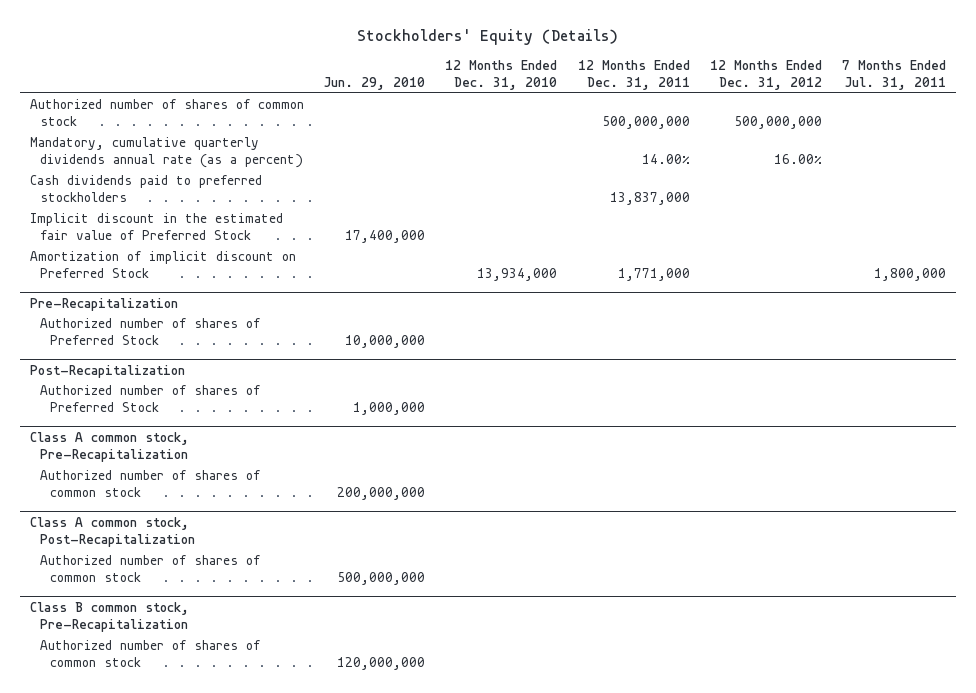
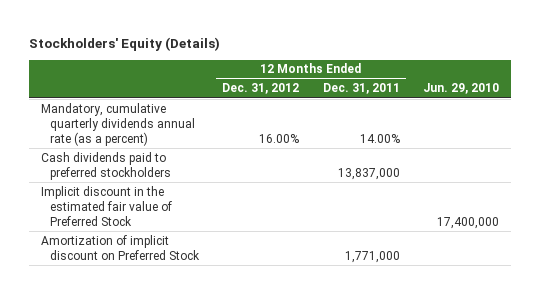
- | Jun. 29, 2010 | 12 Months Ended Dec. 31, 2010 | 12 Months Ended Dec. 31, 2011 | 12 Months Ended Dec. 31, 2012 | 7 Months Ended Jul. 31, 2011
+ | 12 Months Ended Dec. 31, 2012 | 12 Months Ended Dec. 31, 2011 | Jun. 29, 2010
- Authorized number of shares of common stock | | | 500,000,000 | 500,000,000 |
- Pre-Recapitalization
- Authorized number of shares of Preferred Stock | 10,000,000 | | | |
- Post-Recapitalization
- Authorized number of shares of Preferred Stock | 1,000,000 | | | |
- Class A common stock, Pre-Recapitalization
- Authorized number of shares of common stock | 200,000,000 | | | |
- Class A common stock, Post-Recapitalization
- Authorized number of shares of common stock | 500,000,000 | | | |
- Class B common stock, Pre-Recapitalization
- Authorized number of shares of common stock | 120,000,000 | | | |

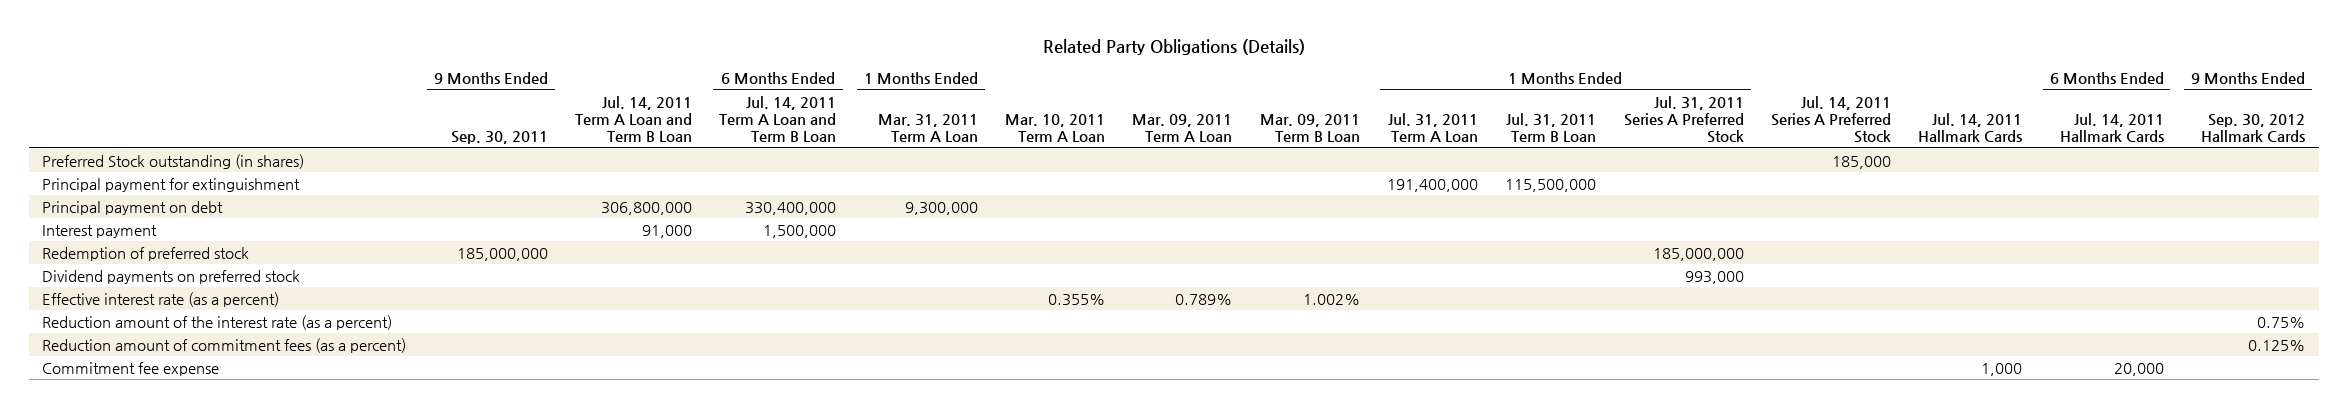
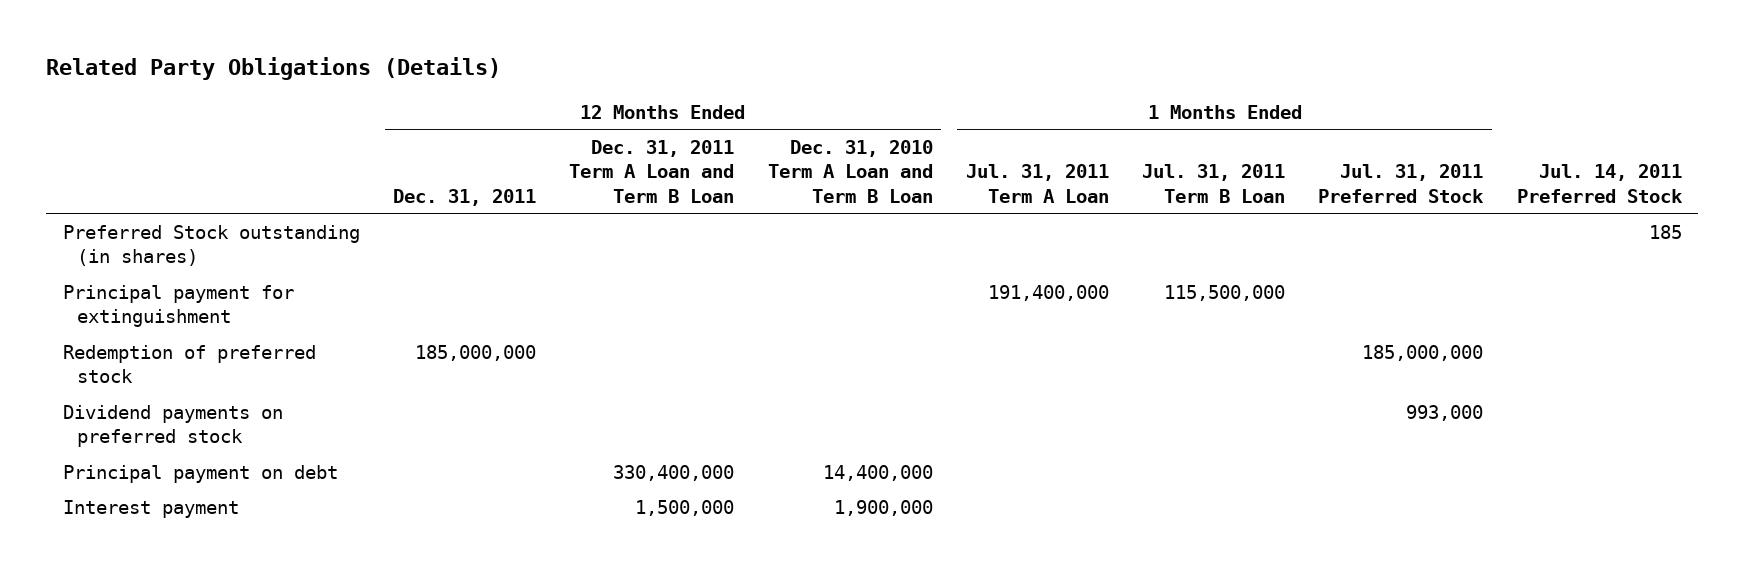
- | 9 Months Ended Sep. 30, 2011 | Jul. 14, 2011 Term A Loan and Term B Loan | 6 Months Ended Jul. 14, 2011 Term A Loan and Term B Loan | 1 Months Ended Mar. 31, 2011 Term A Loan | Mar. 10, 2011 Term A Loan | Mar. 09, 2011 Term A Loan | Mar. 09, 2011 Term B Loan | 1 Months Ended Jul. 31, 2011 Term A Loan | 1 Months Ended Jul. 31, 2011 Term B Loan | 1 Months Ended Jul. 31, 2011 Series A Preferred Stock | Jul. 14, 2011 Series A Preferred Stock | Jul. 14, 2011 Hallmark Cards | 6 Months Ended Jul. 14, 2011 Hallmark Cards | 9 Months Ended Sep. 30, 2012 Hallmark Cards
+ | 12 Months Ended Dec. 31, 2011 | 12 Months Ended Dec. 31, 2011 Term A Loan and Term B Loan | 12 Months Ended Dec. 31, 2010 Term A Loan and Term B Loan | 1 Months Ended Jul. 31, 2011 Term A Loan | 1 Months Ended Jul. 31, 2011 Term B Loan | 1 Months Ended Jul. 31, 2011 Preferred Stock | Jul. 14, 2011 Preferred Stock
- Effective interest rate (as a percent) | | | | | 0.355% | 0.789% | 1.002% | | | | | | |
- Reduction amount of the interest rate (as a percent) | | | | | | | | | | | | | | 0.75%
- Reduction amount of commitment fees (as a percent) | | | | | | | | | | | | | | 0.125%
- Commitment fee expense | | | | | | | | | | | | 1,000 | 20,000 |
moved down: Principal payment on debt | | 330,400,000 | 14,400,000 | | | |
moved down: Interest payment | | 1,500,000 | 1,900,000 | | | |

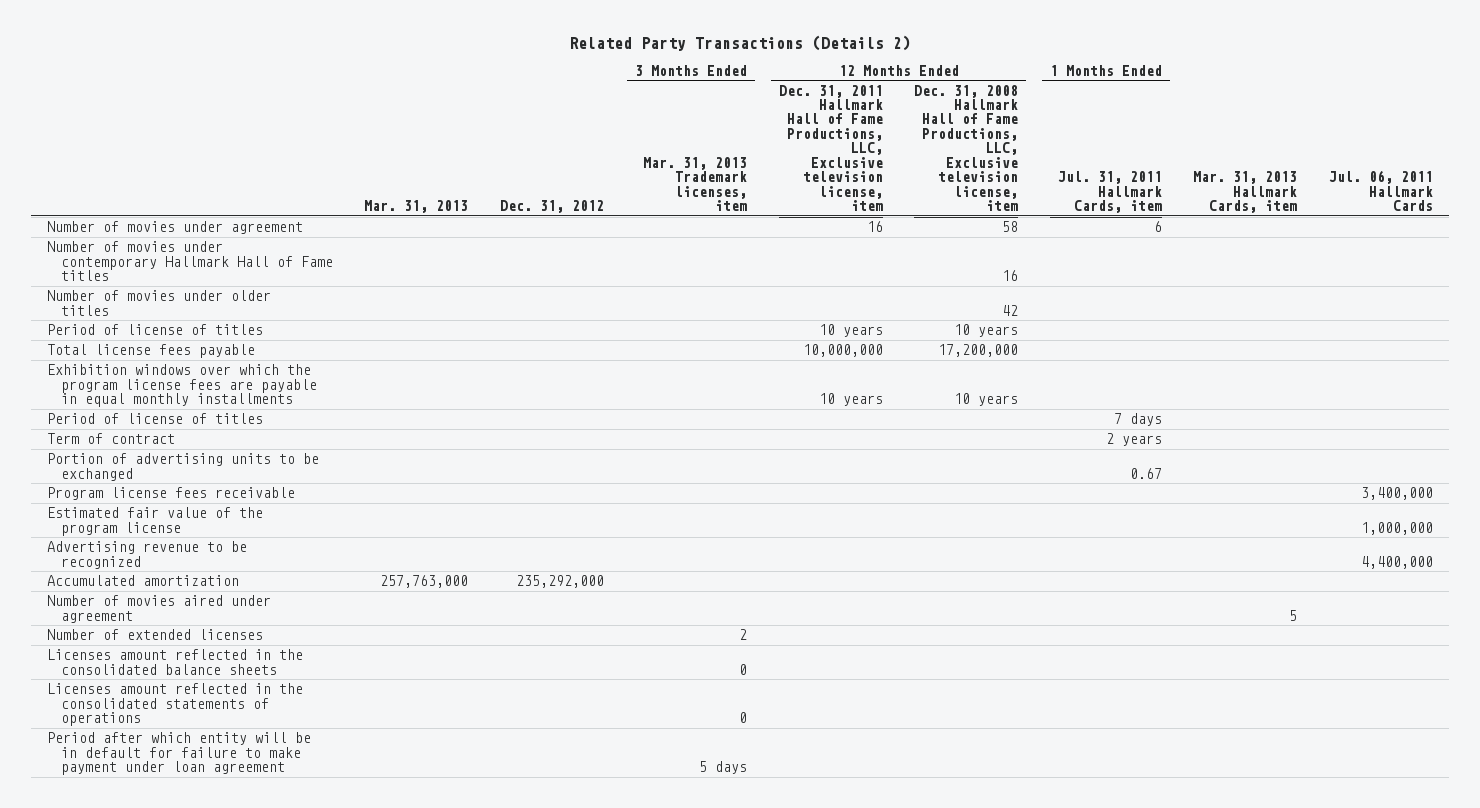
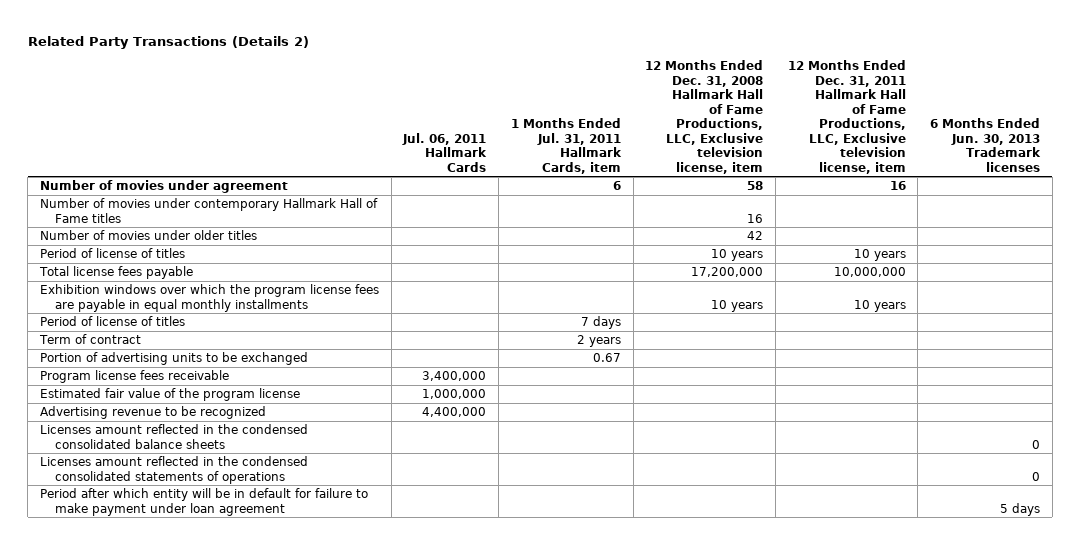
- | Mar. 31, 2013 | Dec. 31, 2012 | 3 Months Ended Mar. 31, 2013 Trademark licenses, item | 12 Months Ended Dec. 31, 2011 Hallmark Hall of Fame Productions, LLC, Exclusive television license, item | 12 Months Ended Dec. 31, 2008 Hallmark Hall of Fame Productions, LLC, Exclusive television license, item | 1 Months Ended Jul. 31, 2011 Hallmark Cards, item | Mar. 31, 2013 Hallmark Cards, item | Jul. 06, 2011 Hallmark Cards
+ | Jul. 06, 2011 Hallmark Cards | 1 Months Ended Jul. 31, 2011 Hallmark Cards, item | 12 Months Ended Dec. 31, 2008 Hallmark Hall of Fame Productions, LLC, Exclusive television license, item | 12 Months Ended Dec. 31, 2011 Hallmark Hall of Fame Productions, LLC, Exclusive television license, item | 6 Months Ended Jun. 30, 2013 Trademark licenses
- Accumulated amortization | 257,763,000 | 235,292,000 | | | | | |
- Number of movies aired under agreement | | | | | | | 5 |
- Number of extended licenses | | | 2 | | | | |
- Licenses amount reflected in the consolidated balance sheets | | | 0 | | | | |
- Licenses amount reflected in the consolidated statements of operations | | | 0 | | | | |
+ Licenses amount reflected in the condensed consolidated balance sheets | | | | | 0
+ Licenses amount reflected in the condensed consolidated statements of operations | | | | | 0

